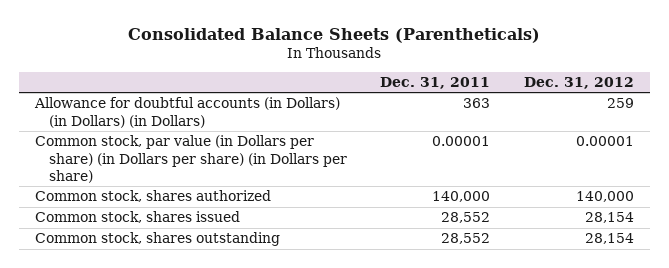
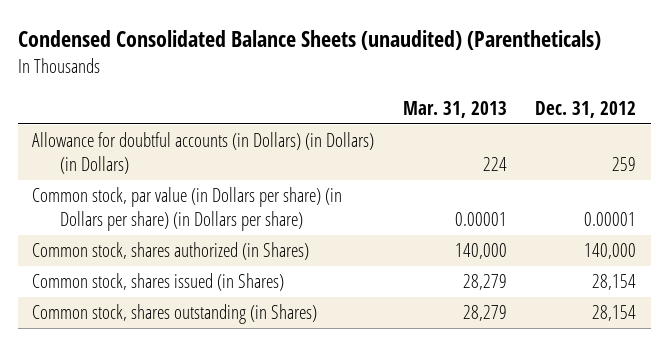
- Consolidated Balance Sheets (Parentheticals)
+ Condensed Consolidated Balance Sheets (unaudited) (Parentheticals)
- | Dec. 31, 2011 | Dec. 31, 2012
+ | Mar. 31, 2013 | Dec. 31, 2012
- Common stock, shares authorized | 140,000 | 140,000
- Common stock, shares issued | 28,552 | 28,154
- Common stock, shares outstanding | 28,552 | 28,154
+ Common stock, shares authorized (in Shares) | 140,000 | 140,000
+ Common stock, shares issued (in Shares) | 28,279 | 28,154
+ Common stock, shares outstanding (in Shares) | 28,279 | 28,154

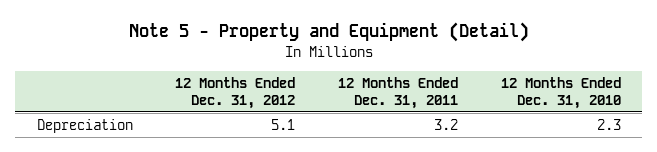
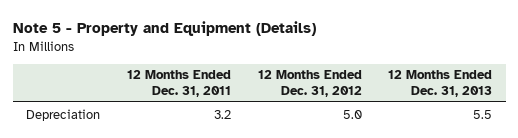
- Note 5 - Property and Equipment (Detail)
+ Note 5 - Property and Equipment (Details)
- | 12 Months Ended Dec. 31, 2012 | 12 Months Ended Dec. 31, 2011 | 12 Months Ended Dec. 31, 2010
+ | 12 Months Ended Dec. 31, 2011 | 12 Months Ended Dec. 31, 2012 | 12 Months Ended Dec. 31, 2013
- Depreciation | 5.1 | 3.2 | 2.3
+ Depreciation | 3.2 | 5.0 | 5.5

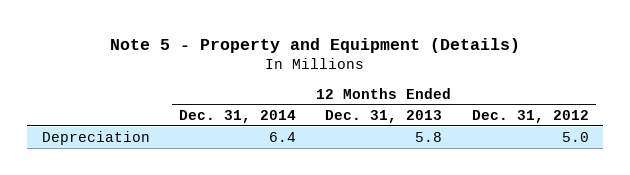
- | 12 Months Ended Dec. 31, 2011 | 12 Months Ended Dec. 31, 2012 | 12 Months Ended Dec. 31, 2013
+ | 12 Months Ended Dec. 31, 2014 | 12 Months Ended Dec. 31, 2013 | 12 Months Ended Dec. 31, 2012
- Depreciation | 3.2 | 5.0 | 5.5
+ Depreciation | 6.4 | 5.8 | 5.0

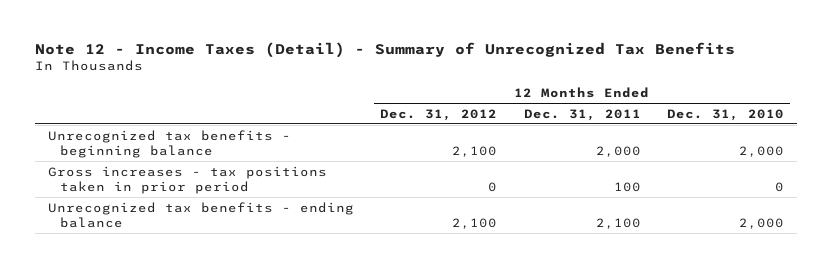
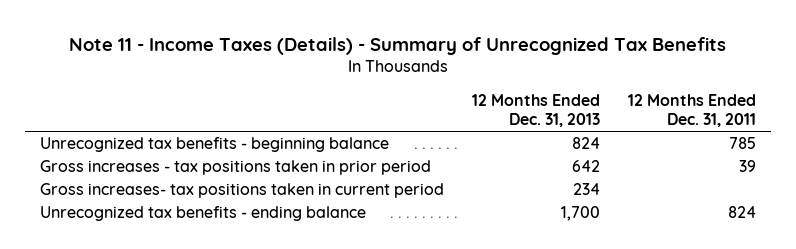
- Note 12 - Income Taxes (Detail) - Summary of Unrecognized Tax Benefits
+ Note 11 - Income Taxes (Details) - Summary of Unrecognized Tax Benefits
- | 12 Months Ended Dec. 31, 2012 | 12 Months Ended Dec. 31, 2011 | 12 Months Ended Dec. 31, 2010
+ | 12 Months Ended Dec. 31, 2013 | 12 Months Ended Dec. 31, 2011
- Unrecognized tax benefits - beginning balance | 2,100 | 2,000 | 2,000
- Gross increases - tax positions taken in prior period | 0 | 100 | 0
- Unrecognized tax benefits - ending balance | 2,100 | 2,100 | 2,000
+ Unrecognized tax benefits - beginning balance | 824 | 785
+ Gross increases - tax positions taken in prior period | 642 | 39
+ Gross increases- tax positions taken in current period | 234 |
+ Unrecognized tax benefits - ending balance | 1,700 | 824

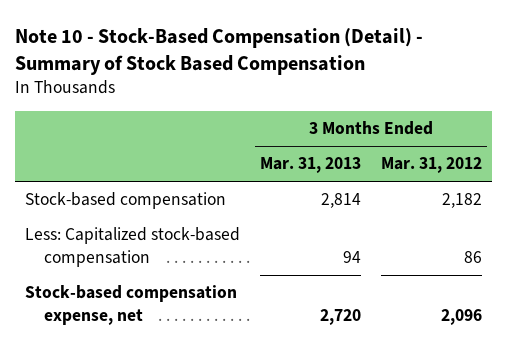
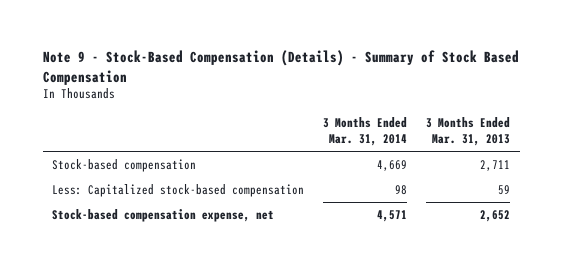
- Note 10 - Stock-Based Compensation (Detail) - Summary of Stock Based Compensation
+ Note 9 - Stock-Based Compensation (Details) - Summary of Stock Based Compensation
- | 3 Months Ended Mar. 31, 2013 | 3 Months Ended Mar. 31, 2012
+ | 3 Months Ended Mar. 31, 2014 | 3 Months Ended Mar. 31, 2013
- Stock-based compensation | 2,814 | 2,182
- Less: Capitalized stock-based compensation | 94 | 86
- Stock-based compensation expense, net | 2,720 | 2,096
+ Stock-based compensation | 4,669 | 2,711
+ Less: Capitalized stock-based compensation | 98 | 59
+ Stock-based compensation expense, net | 4,571 | 2,652

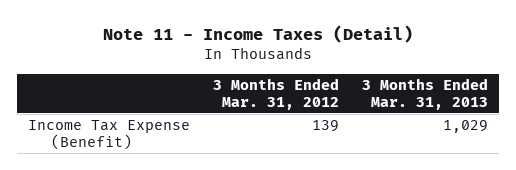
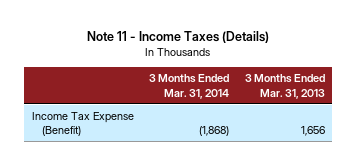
- Note 11 - Income Taxes (Detail)
+ Note 11 - Income Taxes (Details)
- | 3 Months Ended Mar. 31, 2012 | 3 Months Ended Mar. 31, 2013
+ | 3 Months Ended Mar. 31, 2014 | 3 Months Ended Mar. 31, 2013
- Income Tax Expense (Benefit) | 139 | 1,029
+ Income Tax Expense (Benefit) | (1,868) | 1,656

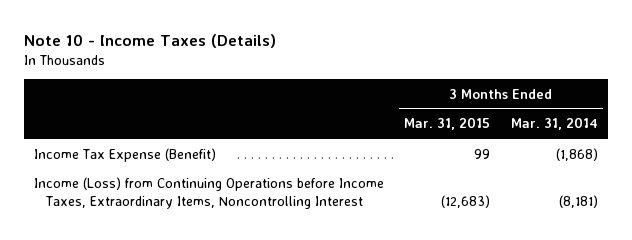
- Note 11 - Income Taxes (Details)
+ Note 10 - Income Taxes (Details)
- | 3 Months Ended Mar. 31, 2014 | 3 Months Ended Mar. 31, 2013
+ | 3 Months Ended Mar. 31, 2015 | 3 Months Ended Mar. 31, 2014
+ Income (Loss) from Continuing Operations before Income Taxes, Extraordinary Items, Noncontrolling Interest | (12,683) | (8,181)

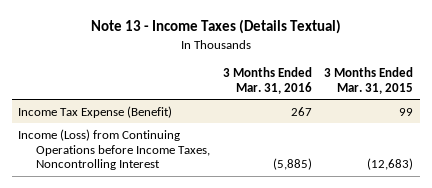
- Note 10 - Income Taxes (Details)
+ Note 13 - Income Taxes (Details Textual)
- | 3 Months Ended Mar. 31, 2015 | 3 Months Ended Mar. 31, 2014
+ | 3 Months Ended Mar. 31, 2016 | 3 Months Ended Mar. 31, 2015
- Income (Loss) from Continuing Operations before Income Taxes, Extraordinary Items, Noncontrolling Interest | (12,683) | (8,181)
+ Income (Loss) from Continuing Operations before Income Taxes, Noncontrolling Interest | (5,885) | (12,683)

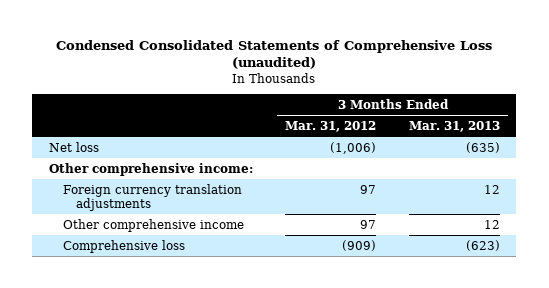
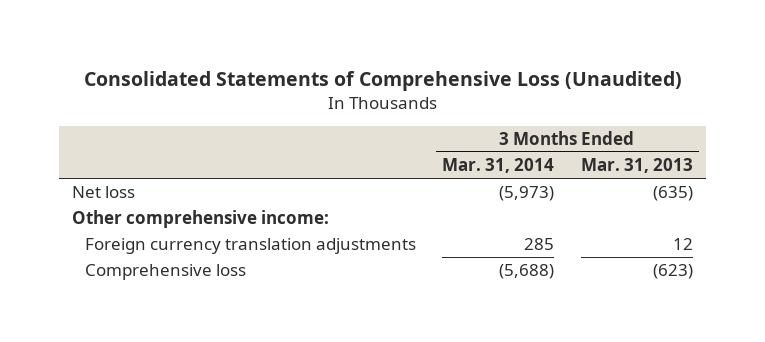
- Condensed Consolidated Statements of Comprehensive Loss (unaudited)
+ Consolidated Statements of Comprehensive Loss (Unaudited)
- | 3 Months Ended Mar. 31, 2012 | 3 Months Ended Mar. 31, 2013
+ | 3 Months Ended Mar. 31, 2014 | 3 Months Ended Mar. 31, 2013
- Other comprehensive income | 97 | 12

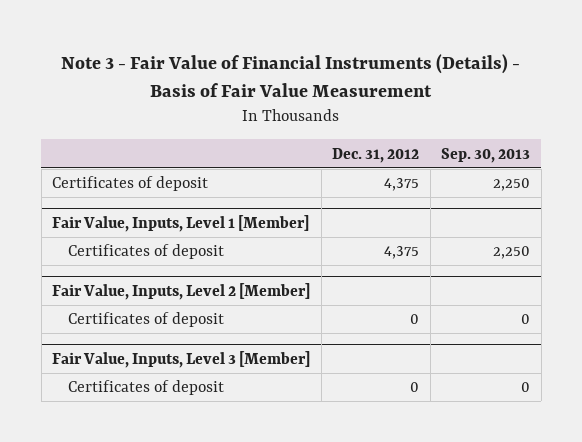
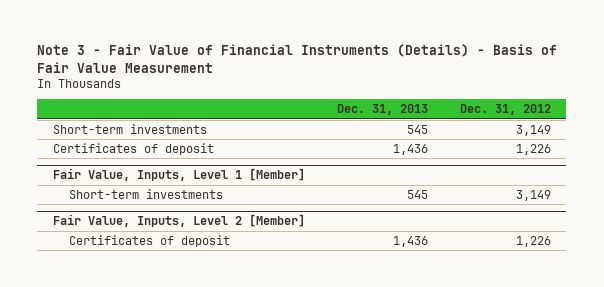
- | Dec. 31, 2012 | Sep. 30, 2013
+ | Dec. 31, 2013 | Dec. 31, 2012
- Certificates of deposit | 4,375 | 2,250
+ Short-term investments | 545 | 3,149
+ Certificates of deposit | 1,436 | 1,226
@ Fair Value, Inputs, Level 1 [Member]
- Certificates of deposit | 4,375 | 2,250
+ Short-term investments | 545 | 3,149
@ Fair Value, Inputs, Level 2 [Member]
- Certificates of deposit | 0 | 0
- Fair Value, Inputs, Level 3 [Member]
- Certificates of deposit | 0 | 0
@ Fair Value, Inputs, Level 2 [Member]
+ Certificates of deposit | 1,436 | 1,226

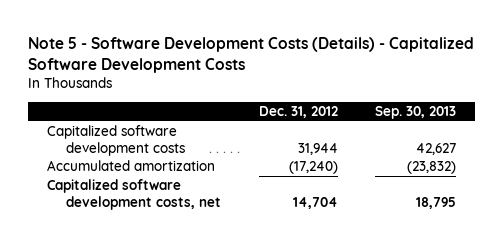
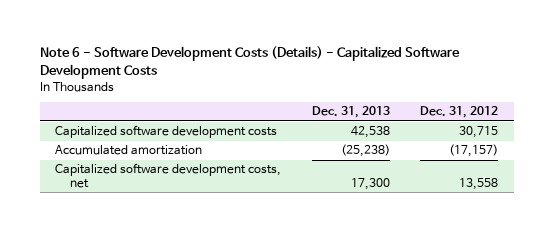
- Note 5 - Software Development Costs (Details) - Capitalized Software Development Costs
+ Note 6 - Software Development Costs (Details) - Capitalized Software Development Costs
- | Dec. 31, 2012 | Sep. 30, 2013
+ | Dec. 31, 2013 | Dec. 31, 2012
- Capitalized software development costs | 31,944 | 42,627
- Accumulated amortization | (17,240) | (23,832)
- Capitalized software development costs, net | 14,704 | 18,795
+ Capitalized software development costs | 42,538 | 30,715
+ Accumulated amortization | (25,238) | (17,157)
+ Capitalized software development costs, net | 17,300 | 13,558

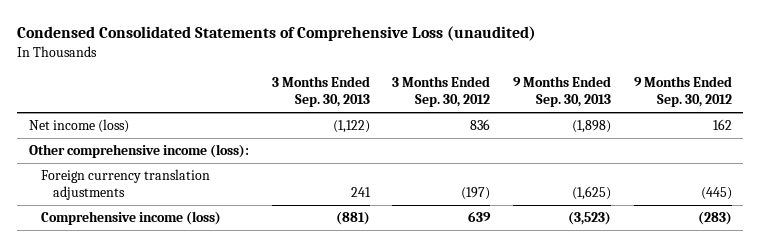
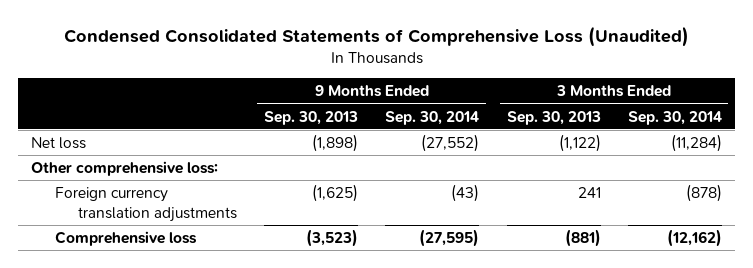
- Condensed Consolidated Statements of Comprehensive Loss (unaudited)
+ Condensed Consolidated Statements of Comprehensive Loss (Unaudited)
- | 3 Months Ended Sep. 30, 2013 | 3 Months Ended Sep. 30, 2012 | 9 Months Ended Sep. 30, 2013 | 9 Months Ended Sep. 30, 2012
+ | 9 Months Ended Sep. 30, 2013 | 9 Months Ended Sep. 30, 2014 | 3 Months Ended Sep. 30, 2013 | 3 Months Ended Sep. 30, 2014
- Net income (loss) | (1,122) | 836 | (1,898) | 162
- Other comprehensive income (loss):
+ Net loss | (1,898) | (27,552) | (1,122) | (11,284)
+ Other comprehensive loss:
- Comprehensive income (loss) | (881) | 639 | (3,523) | (283)
+ Comprehensive loss | (3,523) | (27,595) | (881) | (12,162)

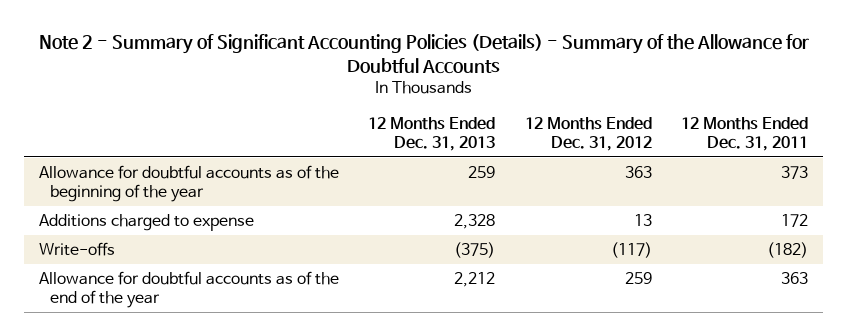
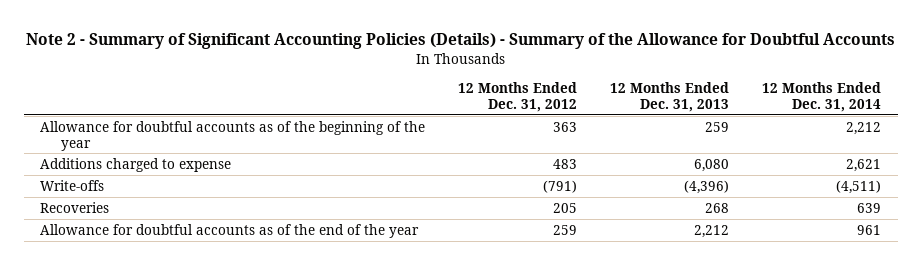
- | 12 Months Ended Dec. 31, 2013 | 12 Months Ended Dec. 31, 2012 | 12 Months Ended Dec. 31, 2011
+ | 12 Months Ended Dec. 31, 2012 | 12 Months Ended Dec. 31, 2013 | 12 Months Ended Dec. 31, 2014
- Additions charged to expense | 2,328 | 13 | 172
- Write-offs | (375) | (117) | (182)
+ Additions charged to expense | 483 | 6,080 | 2,621
+ Write-offs | (791) | (4,396) | (4,511)
+ Recoveries | 205 | 268 | 639

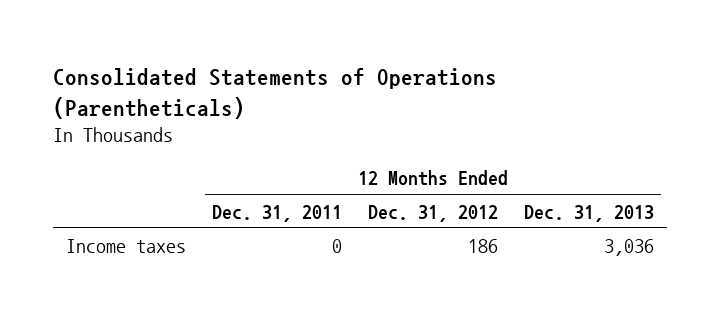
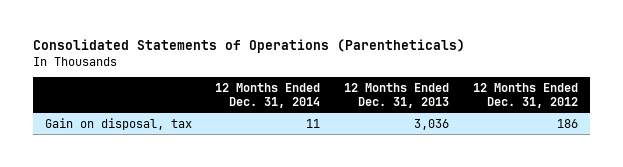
- | 12 Months Ended Dec. 31, 2011 | 12 Months Ended Dec. 31, 2012 | 12 Months Ended Dec. 31, 2013
+ | 12 Months Ended Dec. 31, 2014 | 12 Months Ended Dec. 31, 2013 | 12 Months Ended Dec. 31, 2012
- Income taxes | 0 | 186 | 3,036
+ Gain on disposal, tax | 11 | 3,036 | 186

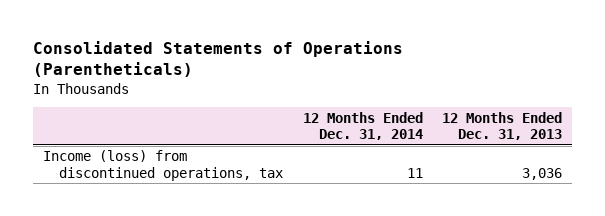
- | 12 Months Ended Dec. 31, 2014 | 12 Months Ended Dec. 31, 2013 | 12 Months Ended Dec. 31, 2012
+ | 12 Months Ended Dec. 31, 2014 | 12 Months Ended Dec. 31, 2013
- Gain on disposal, tax | 11 | 3,036 | 186
+ Income (loss) from discontinued operations, tax | 11 | 3,036

